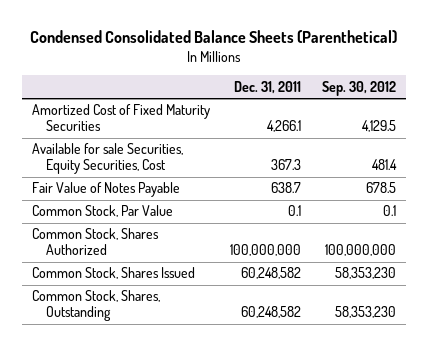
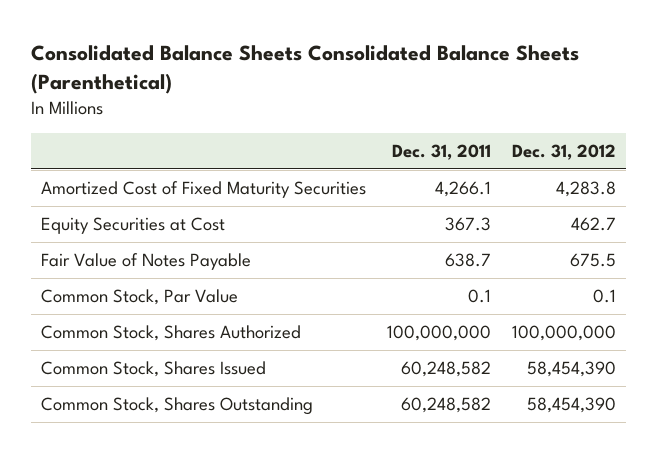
- Condensed Consolidated Balance Sheets (Parenthetical)
+ Consolidated Balance Sheets Consolidated Balance Sheets (Parenthetical)
- | Dec. 31, 2011 | Sep. 30, 2012
+ | Dec. 31, 2011 | Dec. 31, 2012
- Available for sale Securities, Equity Securities, Cost | 367.3 | 481.4
+ Equity Securities at Cost | 367.3 | 462.7
- Common Stock, Shares, Outstanding | 60,248,582 | 58,353,230
+ Common Stock, Shares Outstanding | 60,248,582 | 58,454,390

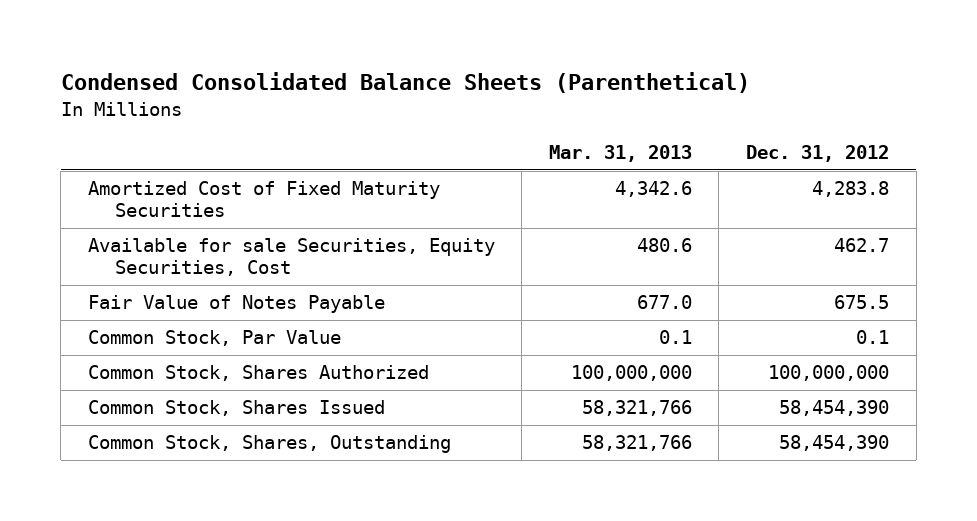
- Consolidated Balance Sheets Consolidated Balance Sheets (Parenthetical)
+ Condensed Consolidated Balance Sheets (Parenthetical)
- | Dec. 31, 2011 | Dec. 31, 2012
+ | Mar. 31, 2013 | Dec. 31, 2012
- Equity Securities at Cost | 367.3 | 462.7
+ Available for sale Securities, Equity Securities, Cost | 480.6 | 462.7
- Common Stock, Shares Outstanding | 60,248,582 | 58,454,390
+ Common Stock, Shares, Outstanding | 58,321,766 | 58,454,390

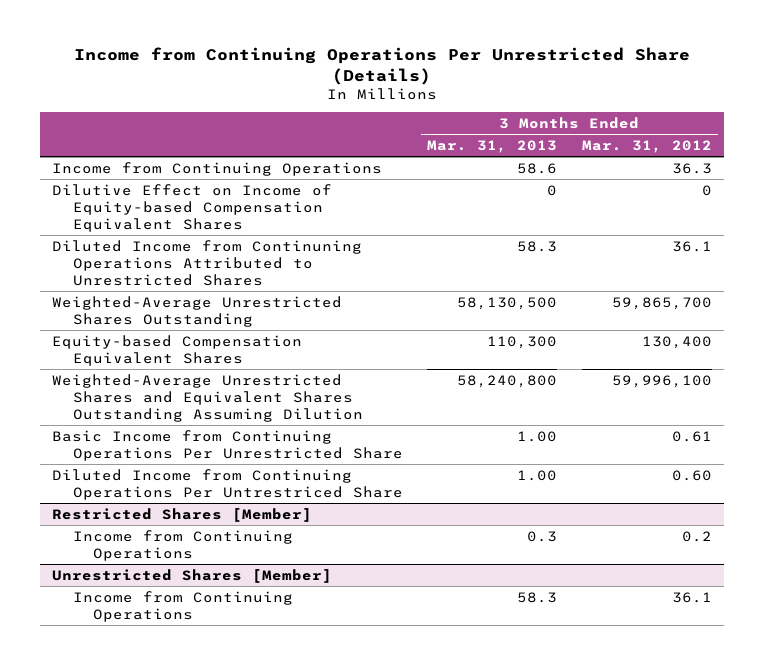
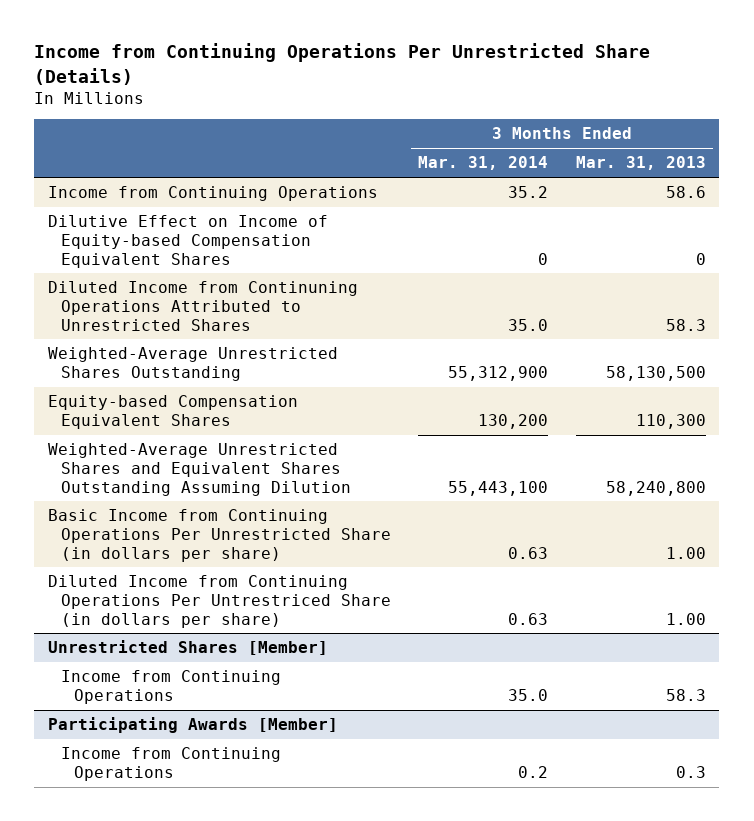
- | 3 Months Ended Mar. 31, 2013 | 3 Months Ended Mar. 31, 2012
+ | 3 Months Ended Mar. 31, 2014 | 3 Months Ended Mar. 31, 2013
- Basic Income from Continuing Operations Per Unrestricted Share | 1.00 | 0.61
- Diluted Income from Continuing Operations Per Untrestriced Share | 1.00 | 0.60
- Restricted Shares [Member]
- Income from Continuing Operations | 0.3 | 0.2
+ Basic Income from Continuing Operations Per Unrestricted Share (in dollars per share) | 0.63 | 1.00
+ Diluted Income from Continuing Operations Per Untrestriced Share (in dollars per share) | 0.63 | 1.00
+ Participating Awards [Member]
+ Income from Continuing Operations | 0.2 | 0.3

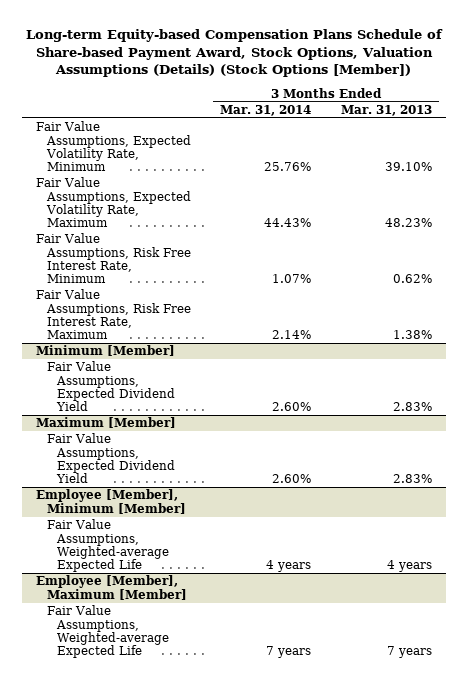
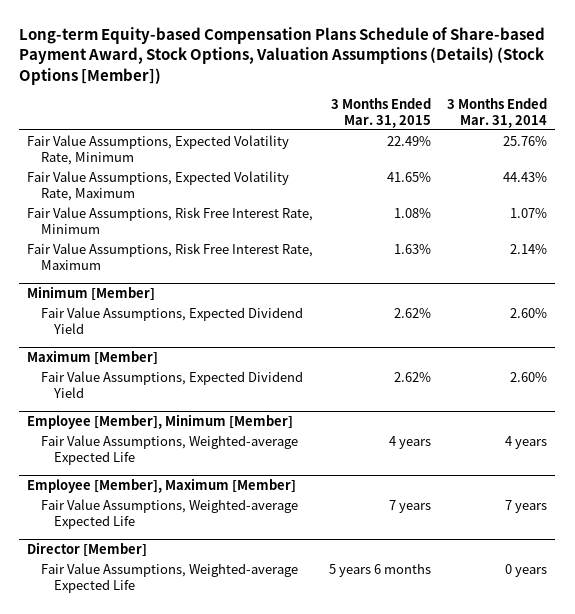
- | 3 Months Ended Mar. 31, 2014 | 3 Months Ended Mar. 31, 2013
+ | 3 Months Ended Mar. 31, 2015 | 3 Months Ended Mar. 31, 2014
+ Director [Member]
+ Fair Value Assumptions, Weighted-average Expected Life | 5 years 6 months | 0 years

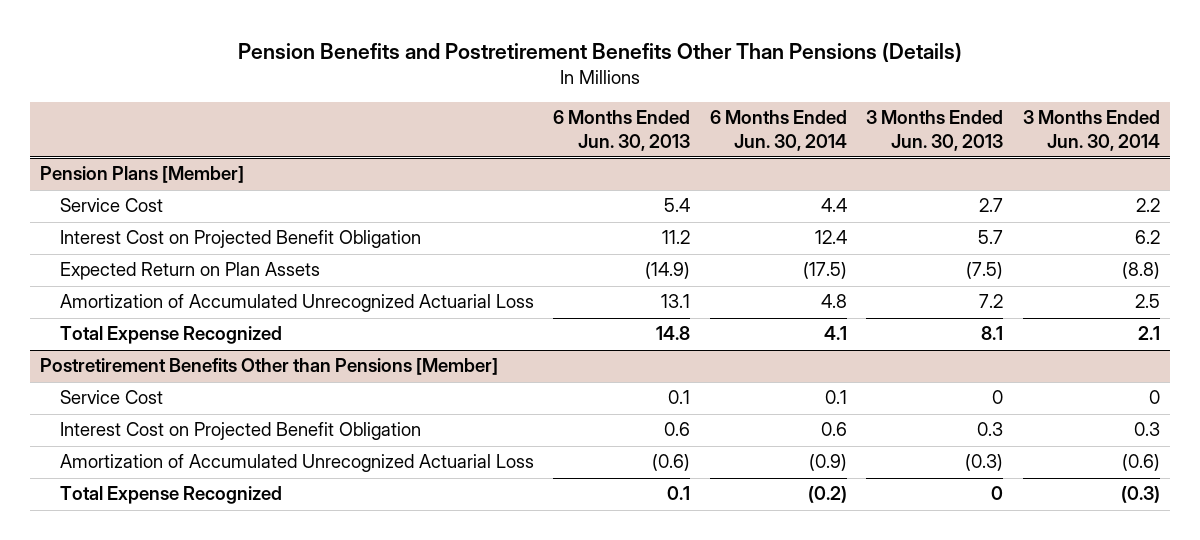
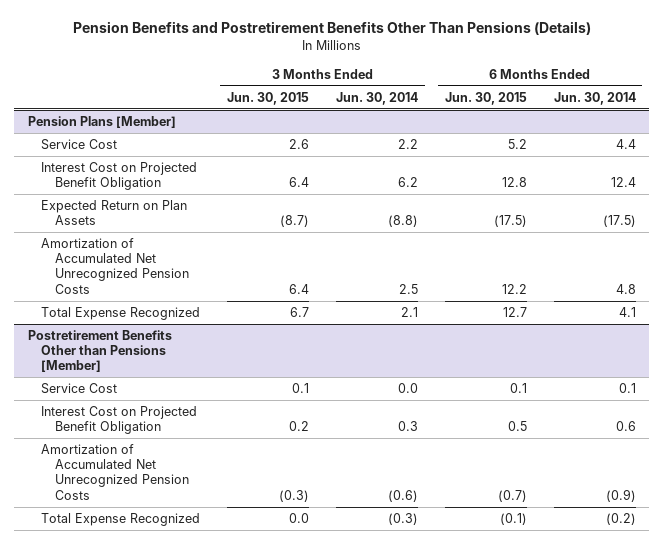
- | 6 Months Ended Jun. 30, 2013 | 6 Months Ended Jun. 30, 2014 | 3 Months Ended Jun. 30, 2013 | 3 Months Ended Jun. 30, 2014
+ | 3 Months Ended Jun. 30, 2015 | 3 Months Ended Jun. 30, 2014 | 6 Months Ended Jun. 30, 2015 | 6 Months Ended Jun. 30, 2014
@ Pension Plans [Member]
- Amortization of Accumulated Unrecognized Actuarial Loss | 13.1 | 4.8 | 7.2 | 2.5
+ Amortization of Accumulated Net Unrecognized Pension Costs | 6.4 | 2.5 | 12.2 | 4.8
@ Postretirement Benefits Other than Pensions [Member]
- Service Cost | 0.1 | 0.1 | 0 | 0
+ Service Cost | 0.1 | 0.0 | 0.1 | 0.1
- Amortization of Accumulated Unrecognized Actuarial Loss | (0.6) | (0.9) | (0.3) | (0.6)
+ Amortization of Accumulated Net Unrecognized Pension Costs | (0.3) | (0.6) | (0.7) | (0.9)

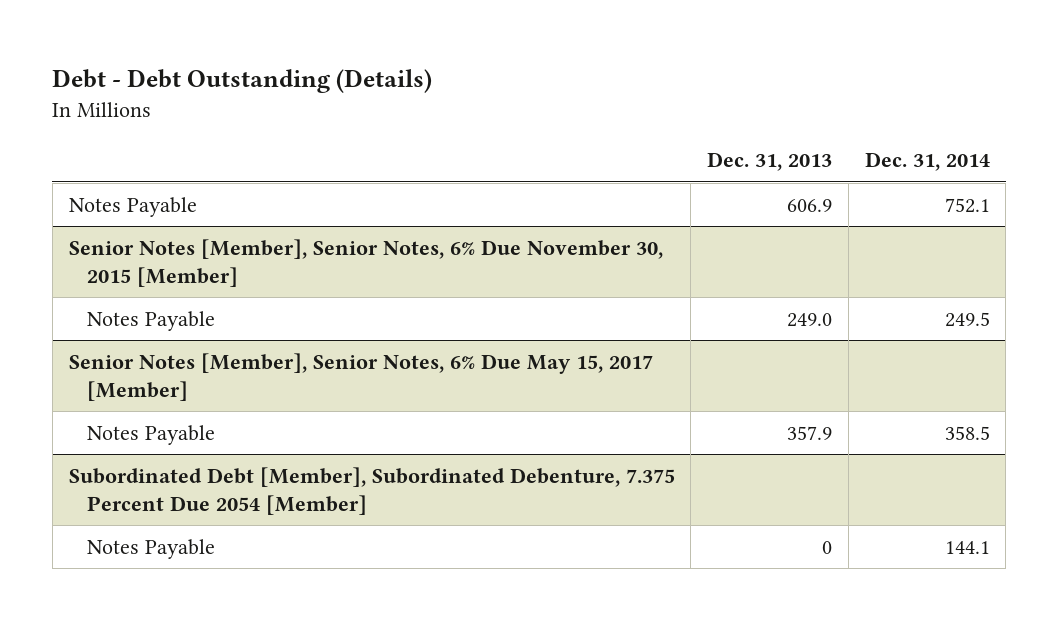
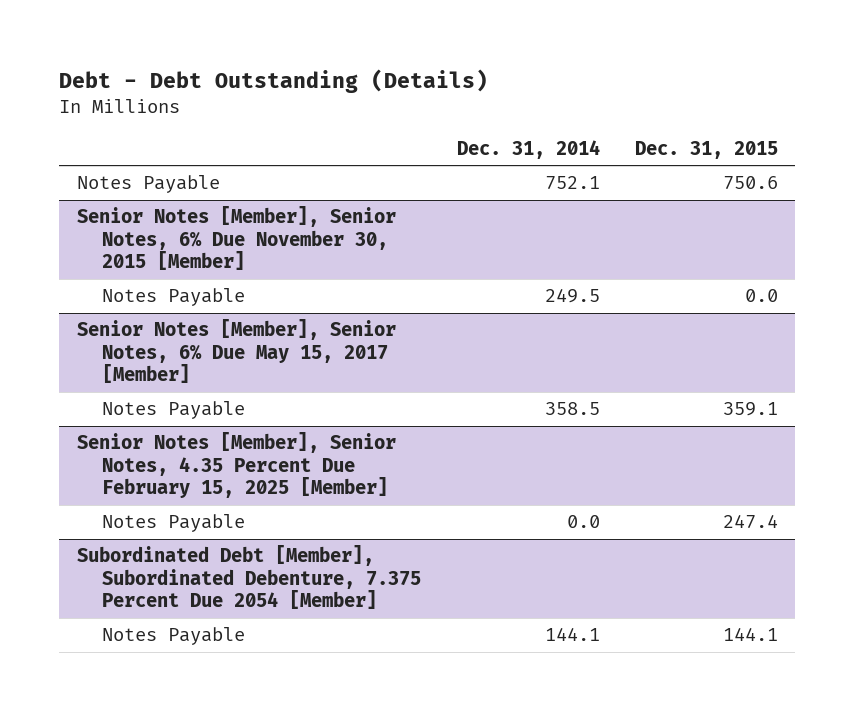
- | Dec. 31, 2013 | Dec. 31, 2014
+ | Dec. 31, 2014 | Dec. 31, 2015
+ Senior Notes [Member], Senior Notes, 4.35 Percent Due February 15, 2025 [Member]
+ Notes Payable | 0.0 | 247.4

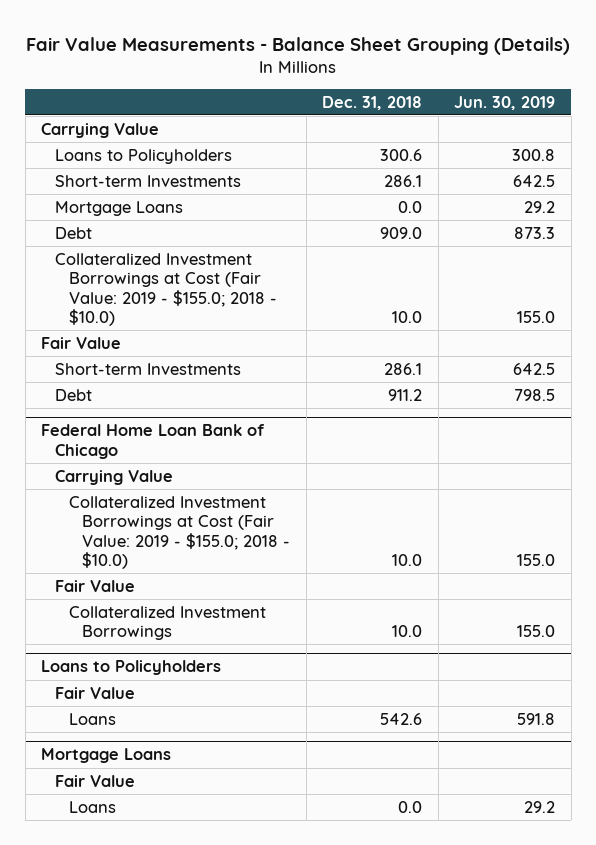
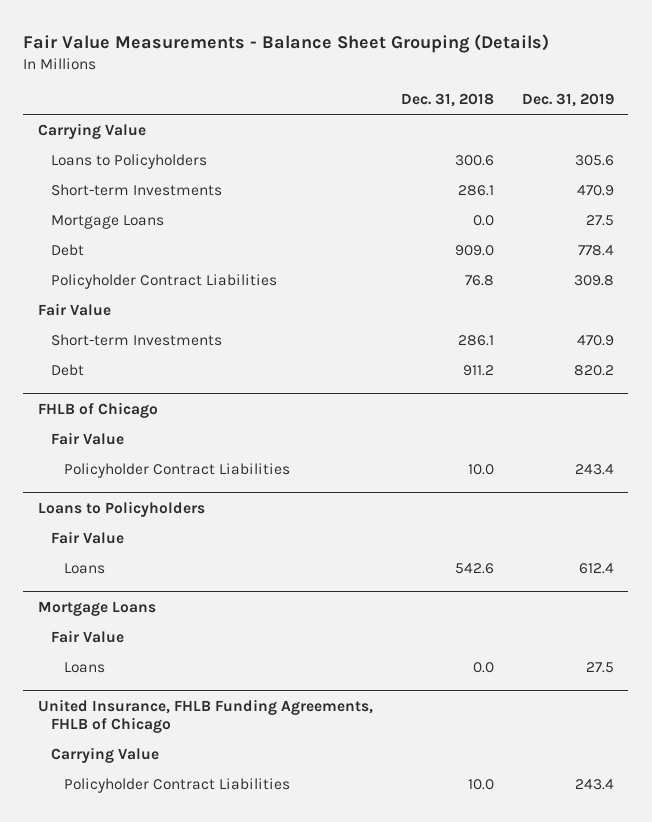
- | Dec. 31, 2018 | Jun. 30, 2019
+ | Dec. 31, 2018 | Dec. 31, 2019
- Collateralized Investment Borrowings at Cost (Fair Value: 2019 - $155.0; 2018 - $10.0) | 10.0 | 155.0
+ Policyholder Contract Liabilities | 76.8 | 309.8
- Federal Home Loan Bank of Chicago
- Carrying Value
- Collateralized Investment Borrowings at Cost (Fair Value: 2019 - $155.0; 2018 - $10.0) | 10.0 | 155.0
+ FHLB of Chicago
- Collateralized Investment Borrowings | 10.0 | 155.0
+ Policyholder Contract Liabilities | 10.0 | 243.4
+ United Insurance, FHLB Funding Agreements, FHLB of Chicago
+ Carrying Value
+ Policyholder Contract Liabilities | 10.0 | 243.4

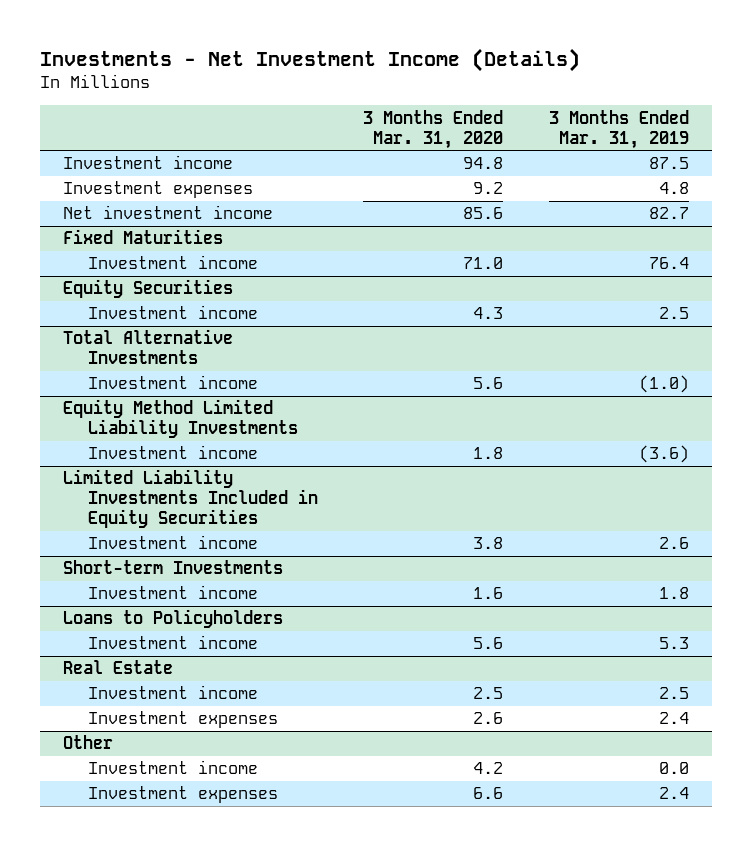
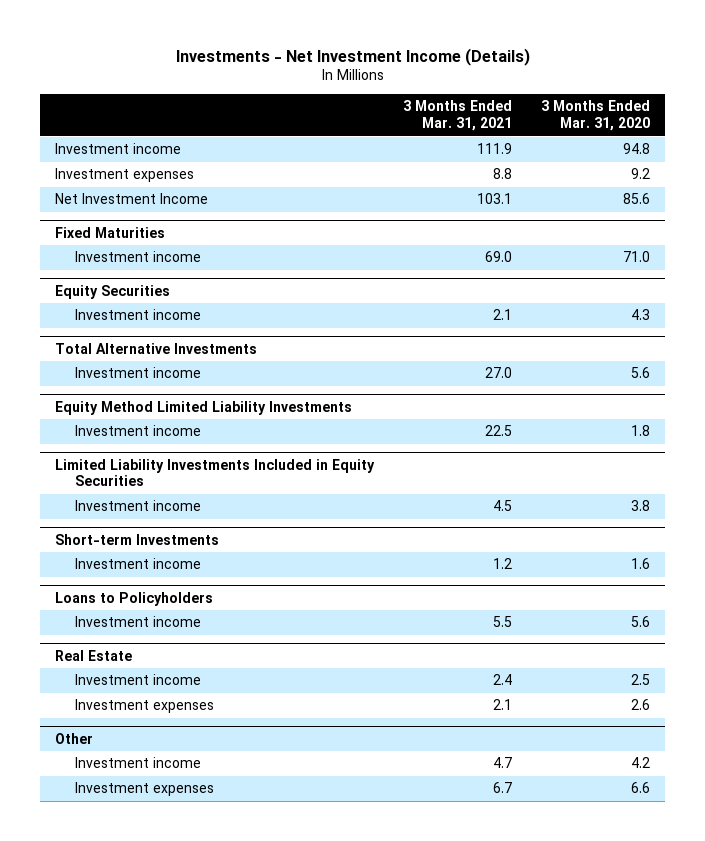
- | 3 Months Ended Mar. 31, 2020 | 3 Months Ended Mar. 31, 2019
+ | 3 Months Ended Mar. 31, 2021 | 3 Months Ended Mar. 31, 2020
- Net investment income | 85.6 | 82.7
+ Net Investment Income | 103.1 | 85.6

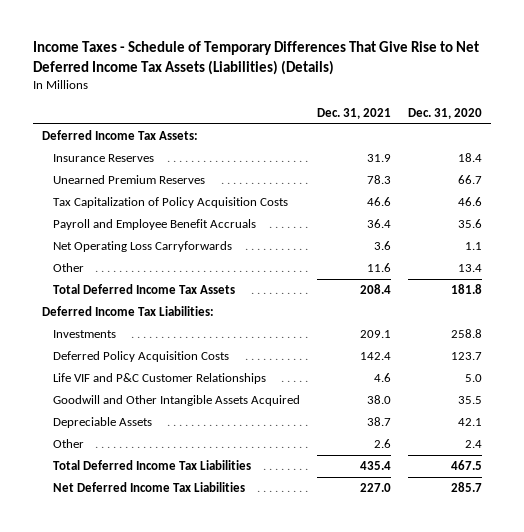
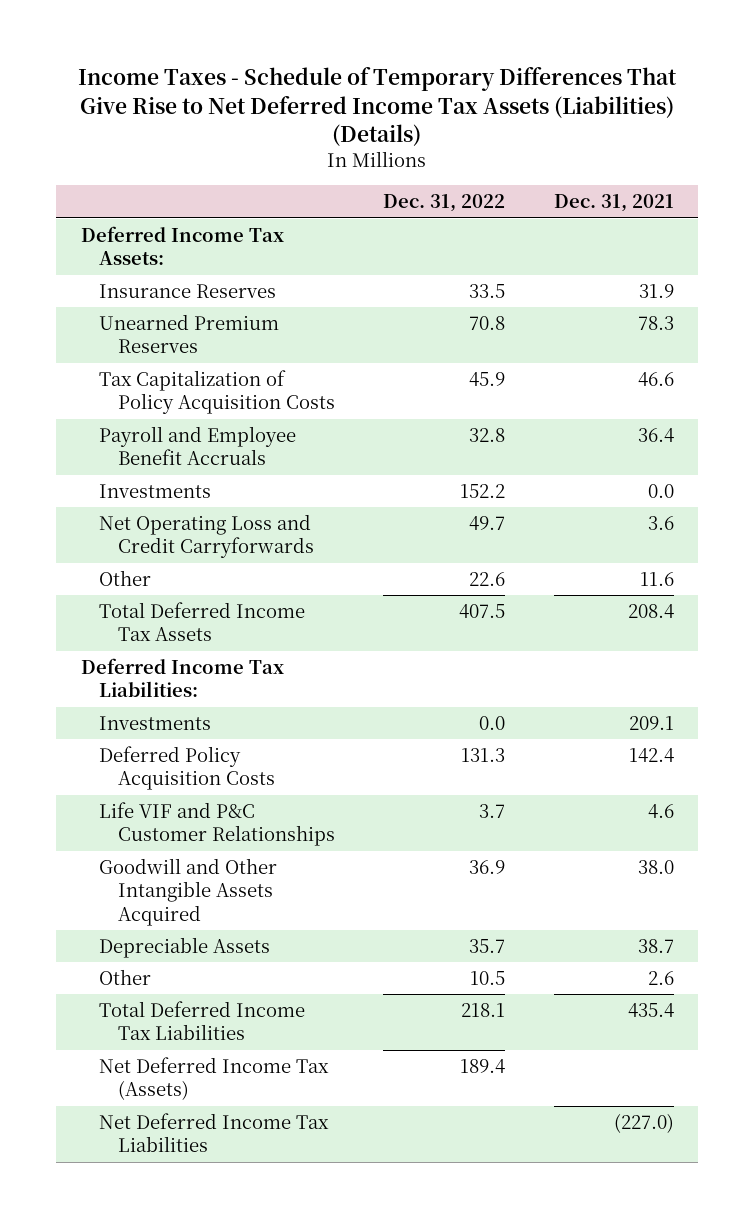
- | Dec. 31, 2021 | Dec. 31, 2020
+ | Dec. 31, 2022 | Dec. 31, 2021
- Net Operating Loss Carryforwards | 3.6 | 1.1
+ Investments | 152.2 | 0.0
+ Net Operating Loss and Credit Carryforwards | 49.7 | 3.6
- Net Deferred Income Tax Liabilities | 227.0 | 285.7
+ Net Deferred Income Tax (Assets) | 189.4 |
+ Net Deferred Income Tax Liabilities | | (227.0)

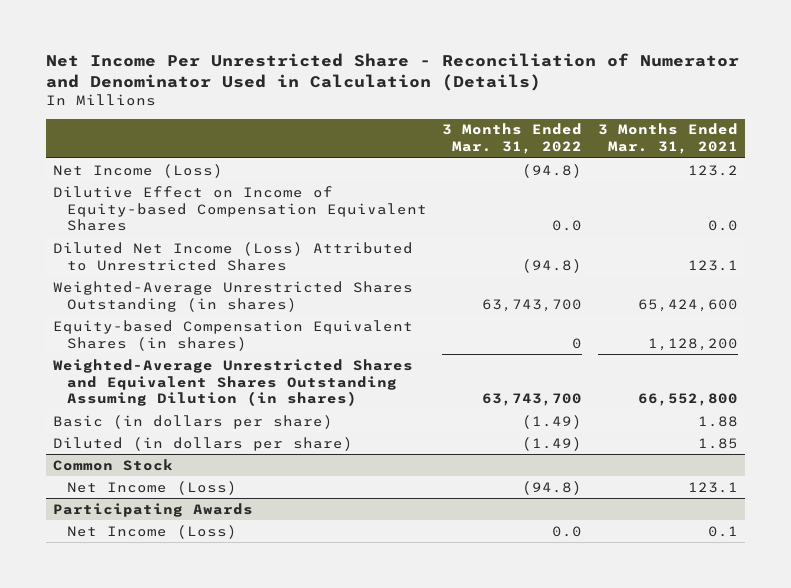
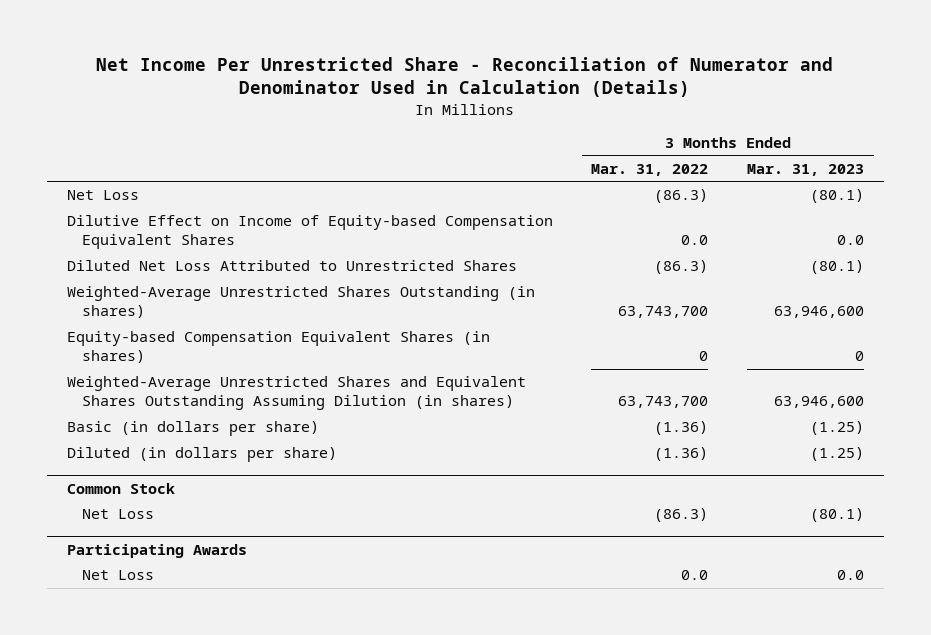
- | 3 Months Ended Mar. 31, 2022 | 3 Months Ended Mar. 31, 2021
+ | 3 Months Ended Mar. 31, 2022 | 3 Months Ended Mar. 31, 2023
- Net Income (Loss) | (94.8) | 123.2
+ Net Loss | (86.3) | (80.1)
- Diluted Net Income (Loss) Attributed to Unrestricted Shares | (94.8) | 123.1
+ Diluted Net Loss Attributed to Unrestricted Shares | (86.3) | (80.1)
- Basic (in dollars per share) | (1.49) | 1.88
- Diluted (in dollars per share) | (1.49) | 1.85
+ Basic (in dollars per share) | (1.36) | (1.25)
+ Diluted (in dollars per share) | (1.36) | (1.25)
@ Common Stock
- Net Income (Loss) | (94.8) | 123.1
+ Net Loss | (86.3) | (80.1)
@ Participating Awards
- Net Income (Loss) | 0.0 | 0.1
+ Net Loss | 0.0 | 0.0

